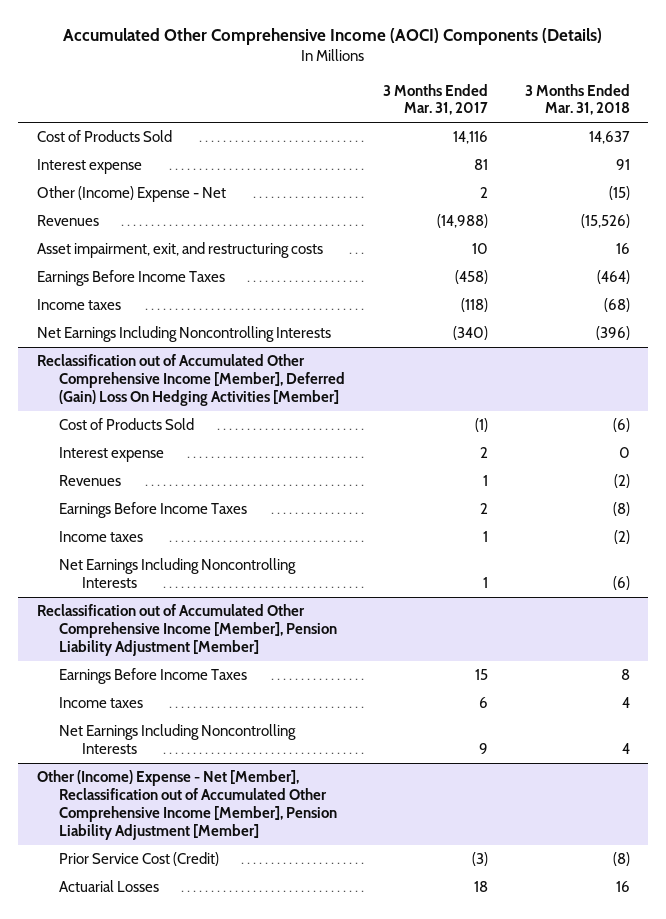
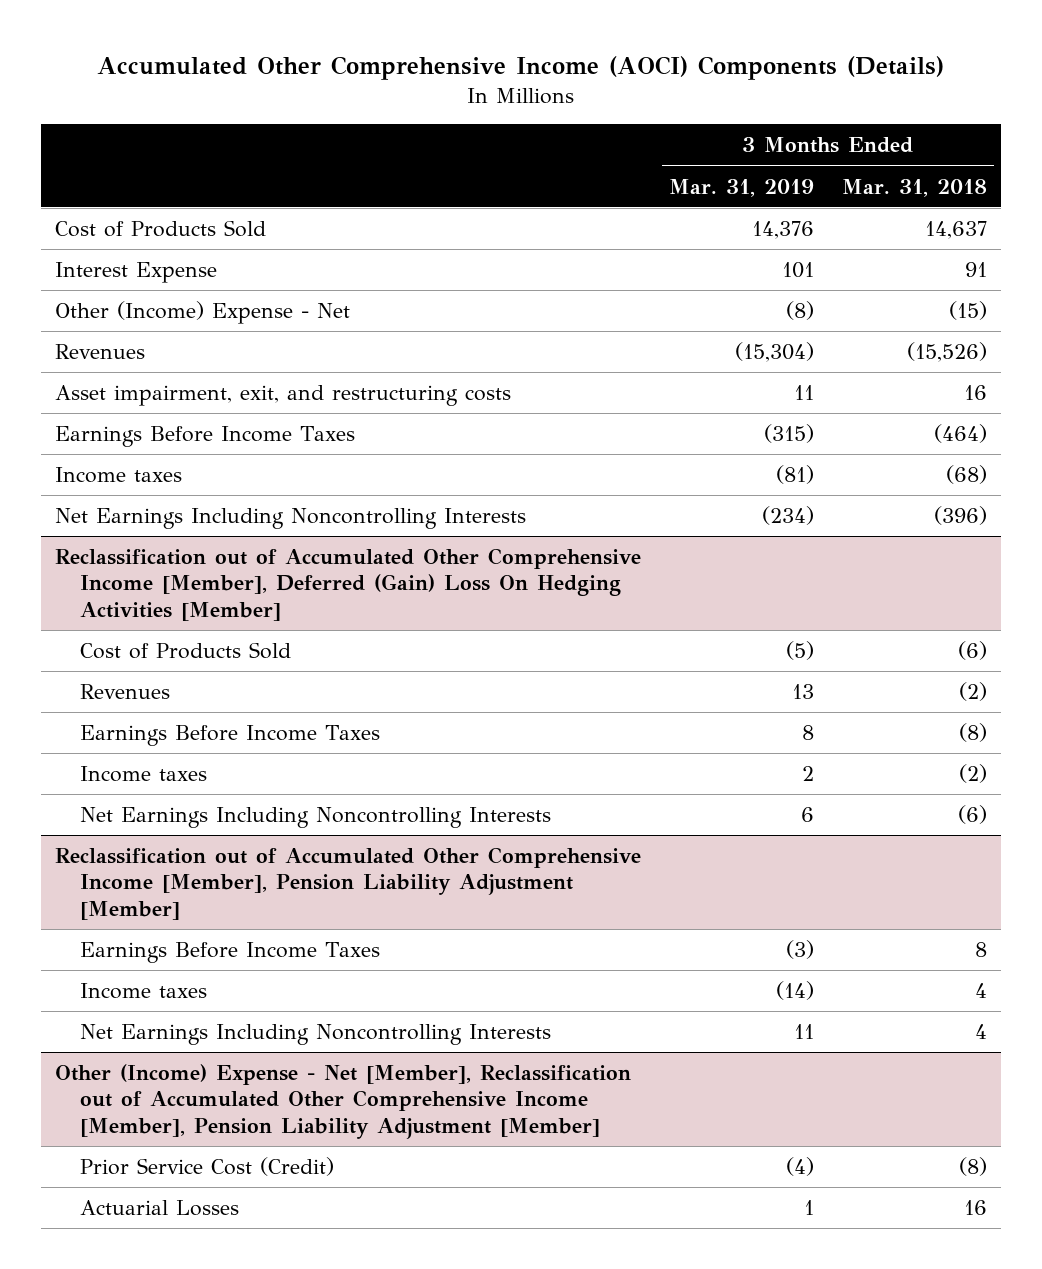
- | 3 Months Ended Mar. 31, 2017 | 3 Months Ended Mar. 31, 2018
+ | 3 Months Ended Mar. 31, 2019 | 3 Months Ended Mar. 31, 2018
- Interest expense | 81 | 91
+ Interest Expense | 101 | 91
@ Reclassification out of Accumulated Other Comprehensive Income [Member], Deferred (Gain) Loss On Hedging Activities [Member]
- Interest expense | 2 | 0

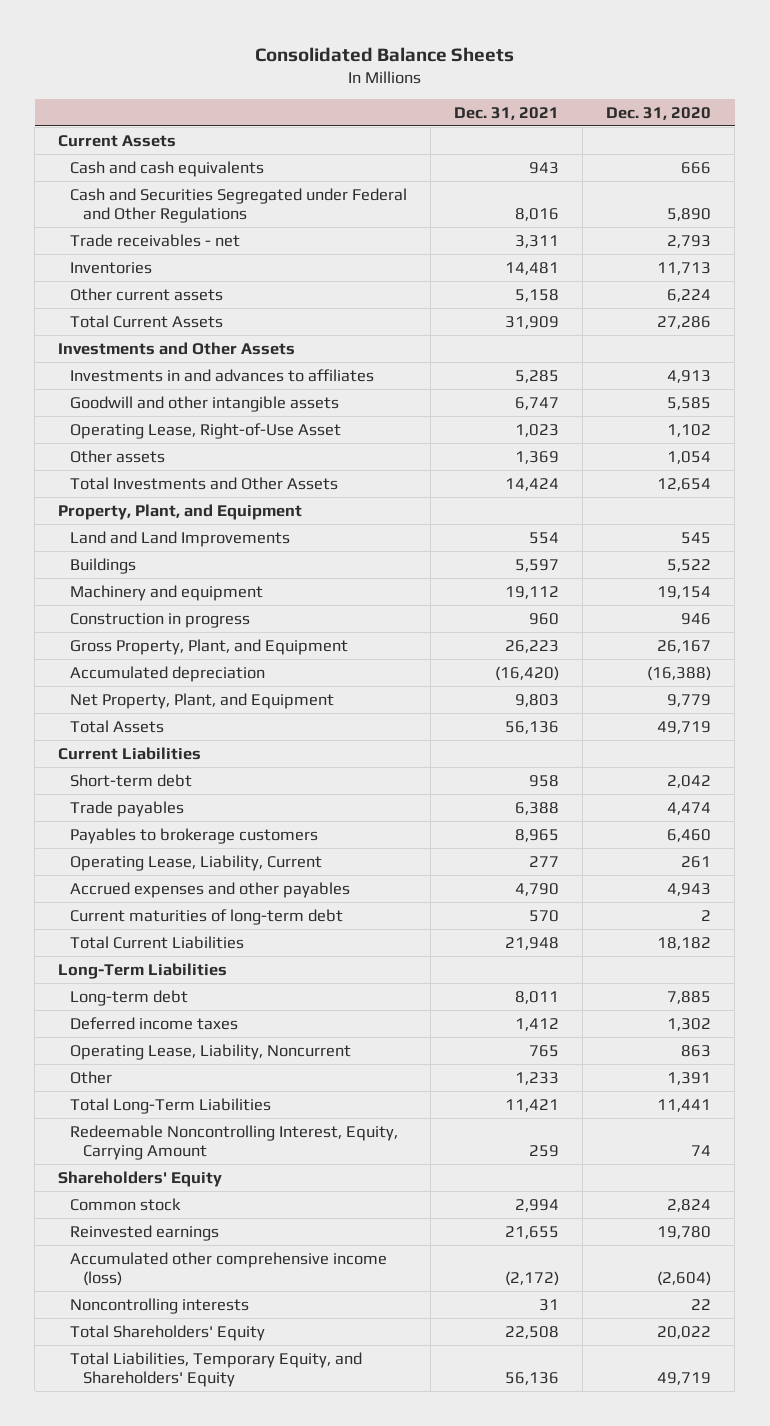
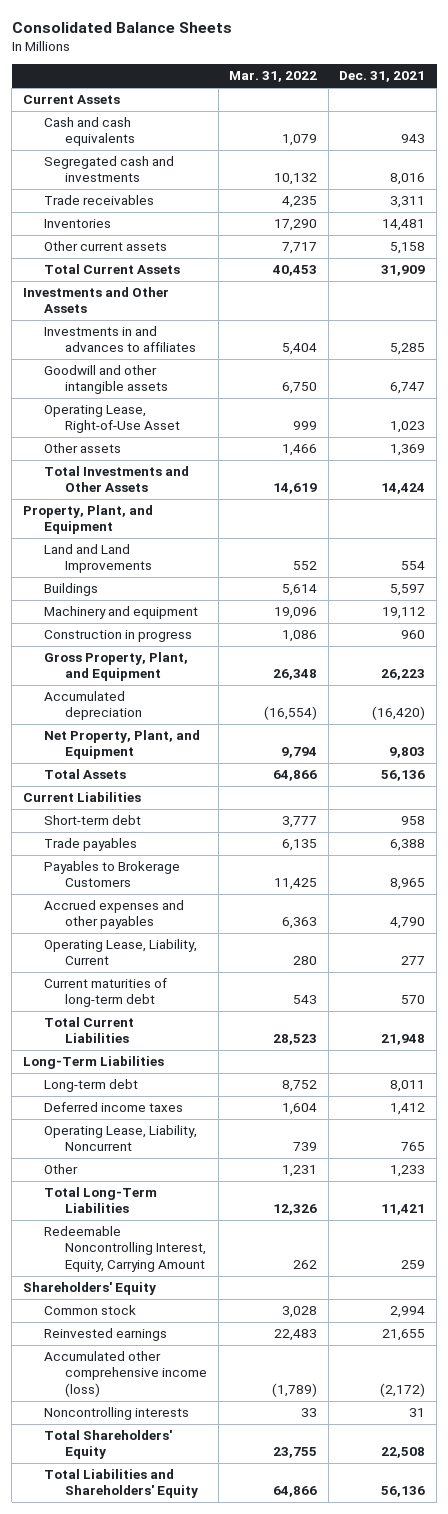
- | Dec. 31, 2021 | Dec. 31, 2020
+ | Mar. 31, 2022 | Dec. 31, 2021
- Cash and Securities Segregated under Federal and Other Regulations | 8,016 | 5,890
- Trade receivables - net | 3,311 | 2,793
+ Segregated cash and investments | 10,132 | 8,016
+ Trade receivables | 4,235 | 3,311
- Payables to brokerage customers | 8,965 | 6,460
+ Payables to Brokerage Customers | 11,425 | 8,965
moved down: Operating Lease, Liability, Current | 280 | 277
- Total Liabilities, Temporary Equity, and Shareholders' Equity | 56,136 | 49,719
+ Total Liabilities and Shareholders' Equity | 64,866 | 56,136

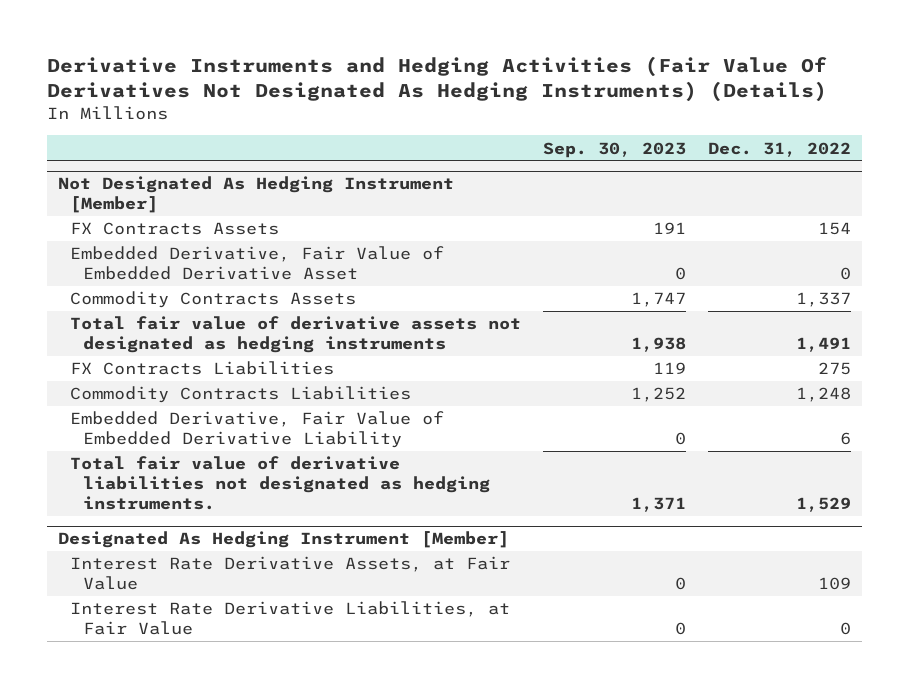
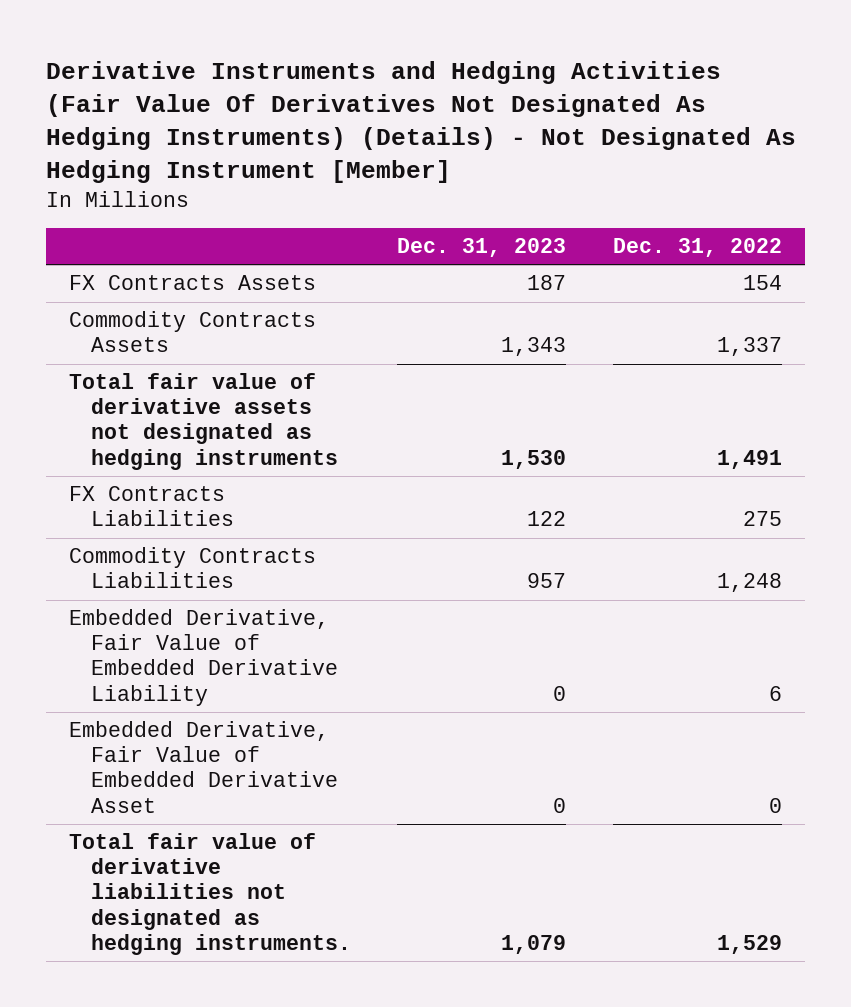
- Derivative Instruments and Hedging Activities (Fair Value Of Derivatives Not Designated As Hedging Instruments) (Details)
+ Derivative Instruments and Hedging Activities (Fair Value Of Derivatives Not Designated As Hedging Instruments) (Details) - Not Designated As Hedging Instrument [Member]
- | Sep. 30, 2023 | Dec. 31, 2022
+ | Dec. 31, 2023 | Dec. 31, 2022
- Not Designated As Hedging Instrument [Member]
- Embedded Derivative, Fair Value of Embedded Derivative Asset | 0 | 0
+ Embedded Derivative, Fair Value of Embedded Derivative Asset | 0 | 0
- Designated As Hedging Instrument [Member]
- Interest Rate Derivative Assets, at Fair Value | 0 | 109
- Interest Rate Derivative Liabilities, at Fair Value | 0 | 0

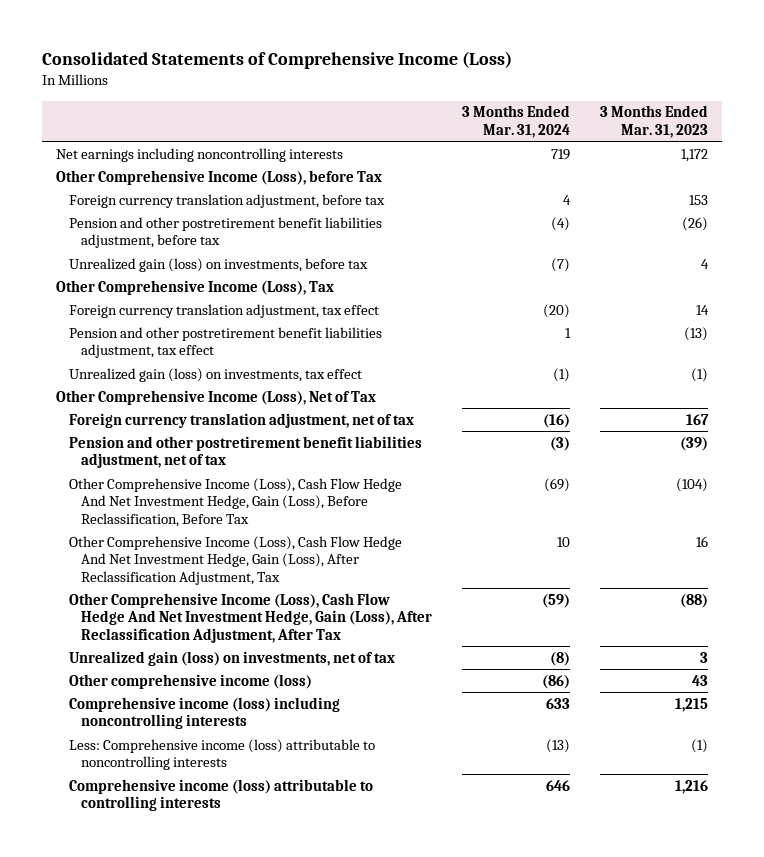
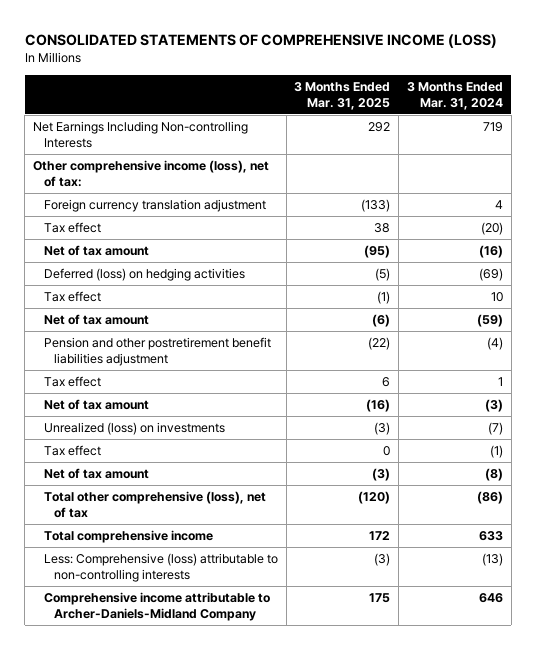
- Consolidated Statements of Comprehensive Income (Loss)
+ CONSOLIDATED STATEMENTS OF COMPREHENSIVE INCOME (LOSS)
- | 3 Months Ended Mar. 31, 2024 | 3 Months Ended Mar. 31, 2023
+ | 3 Months Ended Mar. 31, 2025 | 3 Months Ended Mar. 31, 2024
- Net earnings including noncontrolling interests | 719 | 1,172
- Other Comprehensive Income (Loss), before Tax
- Foreign currency translation adjustment, before tax | 4 | 153
- Pension and other postretirement benefit liabilities adjustment, before tax | (4) | (26)
- Unrealized gain (loss) on investments, before tax | (7) | 4
- Other Comprehensive Income (Loss), Tax
- Foreign currency translation adjustment, tax effect | (20) | 14
- Pension and other postretirement benefit liabilities adjustment, tax effect | 1 | (13)
- Unrealized gain (loss) on investments, tax effect | (1) | (1)
- Other Comprehensive Income (Loss), Net of Tax
- Foreign currency translation adjustment, net of tax | (16) | 167
- Pension and other postretirement benefit liabilities adjustment, net of tax | (3) | (39)
- Other Comprehensive Income (Loss), Cash Flow Hedge And Net Investment Hedge, Gain (Loss), Before Reclassification, Before Tax | (69) | (104)
- Other Comprehensive Income (Loss), Cash Flow Hedge And Net Investment Hedge, Gain (Loss), After Reclassification Adjustment, Tax | 10 | 16
- Other Comprehensive Income (Loss), Cash Flow Hedge And Net Investment Hedge, Gain (Loss), After Reclassification Adjustment, After Tax | (59) | (88)
- Unrealized gain (loss) on investments, net of tax | (8) | 3
- Other comprehensive income (loss) | (86) | 43
- Comprehensive income (loss) including noncontrolling interests | 633 | 1,215
- Less: Comprehensive income (loss) attributable to noncontrolling interests | (13) | (1)
- Comprehensive income (loss) attributable to controlling interests | 646 | 1,216
+ Net Earnings Including Non-controlling Interests | 292 | 719
+ Other comprehensive income (loss), net of tax:
+ Foreign currency translation adjustment | (133) | 4
+ Tax effect | 38 | (20)
+ Net of tax amount | (95) | (16)
+ Deferred (loss) on hedging activities | (5) | (69)
+ Tax effect | (1) | 10
+ Net of tax amount | (6) | (59)
+ Pension and other postretirement benefit liabilities adjustment | (22) | (4)
+ Tax effect | 6 | 1
+ Net of tax amount | (16) | (3)
+ Unrealized (loss) on investments | (3) | (7)
+ Tax effect | 0 | (1)
+ Net of tax amount | (3) | (8)
+ Total other comprehensive (loss), net of tax | (120) | (86)
+ Total comprehensive income | 172 | 633
+ Less: Comprehensive (loss) attributable to non-controlling interests | (3) | (13)
+ Comprehensive income attributable to Archer-Daniels-Midland Company | 175 | 646

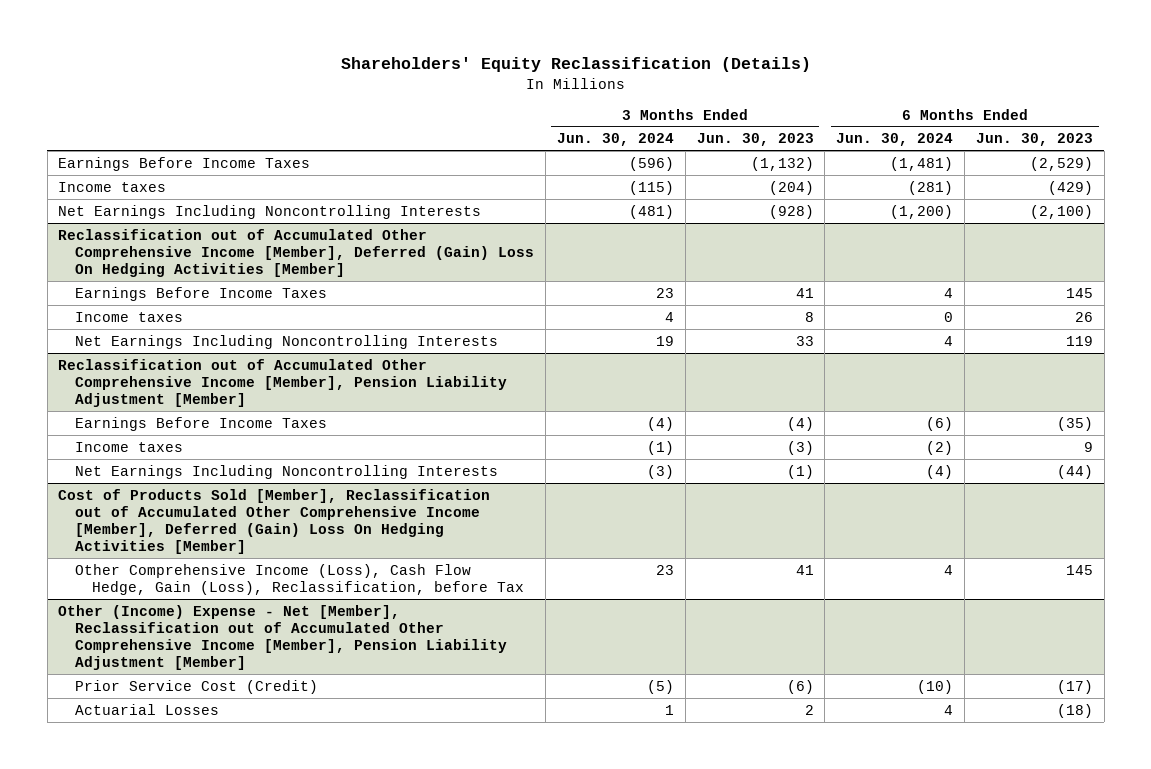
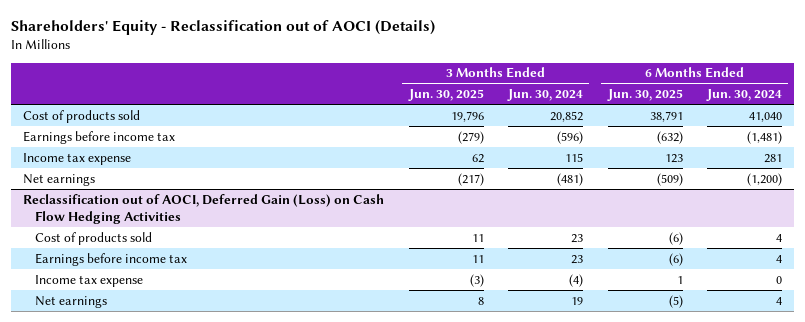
- Shareholders' Equity Reclassification (Details)
+ Shareholders' Equity - Reclassification out of AOCI (Details)
- | 3 Months Ended Jun. 30, 2024 | 3 Months Ended Jun. 30, 2023 | 6 Months Ended Jun. 30, 2024 | 6 Months Ended Jun. 30, 2023
+ | 3 Months Ended Jun. 30, 2025 | 3 Months Ended Jun. 30, 2024 | 6 Months Ended Jun. 30, 2025 | 6 Months Ended Jun. 30, 2024
- Earnings Before Income Taxes | (596) | (1,132) | (1,481) | (2,529)
- Income taxes | (115) | (204) | (281) | (429)
- Net Earnings Including Noncontrolling Interests | (481) | (928) | (1,200) | (2,100)
- Reclassification out of Accumulated Other Comprehensive Income [Member], Deferred (Gain) Loss On Hedging Activities [Member]
- Earnings Before Income Taxes | 23 | 41 | 4 | 145
- Income taxes | 4 | 8 | 0 | 26
- Net Earnings Including Noncontrolling Interests | 19 | 33 | 4 | 119
- Reclassification out of Accumulated Other Comprehensive Income [Member], Pension Liability Adjustment [Member]
- Earnings Before Income Taxes | (4) | (4) | (6) | (35)
- Income taxes | (1) | (3) | (2) | 9
- Net Earnings Including Noncontrolling Interests | (3) | (1) | (4) | (44)
- Cost of Products Sold [Member], Reclassification out of Accumulated Other Comprehensive Income [Member], Deferred (Gain) Loss On Hedging Activities [Member]
- Other Comprehensive Income (Loss), Cash Flow Hedge, Gain (Loss), Reclassification, before Tax | 23 | 41 | 4 | 145
- Other (Income) Expense - Net [Member], Reclassification out of Accumulated Other Comprehensive Income [Member], Pension Liability Adjustment [Member]
- Prior Service Cost (Credit) | (5) | (6) | (10) | (17)
- Actuarial Losses | 1 | 2 | 4 | (18)
+ Cost of products sold | 19,796 | 20,852 | 38,791 | 41,040
+ Earnings before income tax | (279) | (596) | (632) | (1,481)
+ Income tax expense | 62 | 115 | 123 | 281
+ Net earnings | (217) | (481) | (509) | (1,200)
+ Reclassification out of AOCI, Deferred Gain (Loss) on Cash Flow Hedging Activities
+ Cost of products sold | 11 | 23 | (6) | 4
+ Earnings before income tax | 11 | 23 | (6) | 4
+ Income tax expense | (3) | (4) | 1 | 0
+ Net earnings | 8 | 19 | (5) | 4

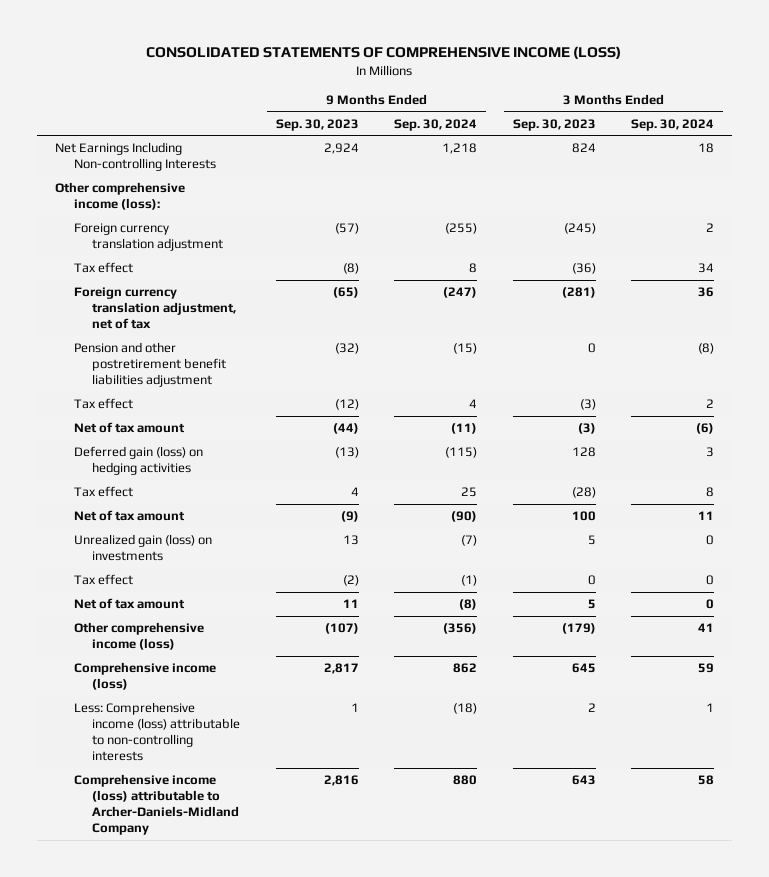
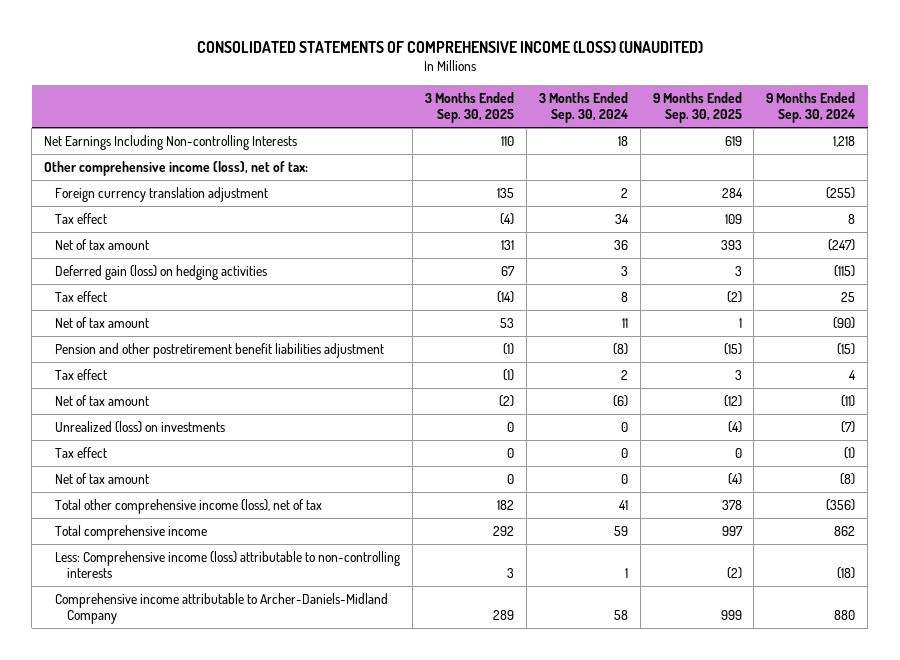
- CONSOLIDATED STATEMENTS OF COMPREHENSIVE INCOME (LOSS)
+ CONSOLIDATED STATEMENTS OF COMPREHENSIVE INCOME (LOSS) (UNAUDITED)
- | 9 Months Ended Sep. 30, 2023 | 9 Months Ended Sep. 30, 2024 | 3 Months Ended Sep. 30, 2023 | 3 Months Ended Sep. 30, 2024
+ | 3 Months Ended Sep. 30, 2025 | 3 Months Ended Sep. 30, 2024 | 9 Months Ended Sep. 30, 2025 | 9 Months Ended Sep. 30, 2024
- Other comprehensive income (loss):
+ Other comprehensive income (loss), net of tax:
- Foreign currency translation adjustment, net of tax | (65) | (247) | (281) | 36
+ Net of tax amount | 131 | 36 | 393 | (247)
- Unrealized gain (loss) on investments | 13 | (7) | 5 | 0
moved down: Pension and other postretirement benefit liabilities adjustment | (1) | (8) | (15) | (15)
moved down: Tax effect | (1) | 2 | 3 | 4
moved down: Net of tax amount | (2) | (6) | (12) | (11)
+ Unrealized (loss) on investments | 0 | 0 | (4) | (7)
- Other comprehensive income (loss) | (107) | (356) | (179) | 41
- Comprehensive income (loss) | 2,817 | 862 | 645 | 59
+ Total other comprehensive income (loss), net of tax | 182 | 41 | 378 | (356)
+ Total comprehensive income | 292 | 59 | 997 | 862
- Comprehensive income (loss) attributable to Archer-Daniels-Midland Company | 2,816 | 880 | 643 | 58
+ Comprehensive income attributable to Archer-Daniels-Midland Company | 289 | 58 | 999 | 880

